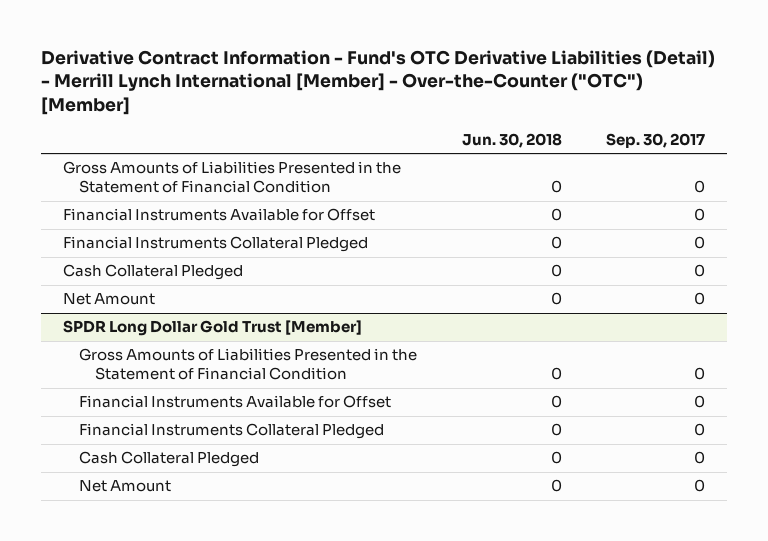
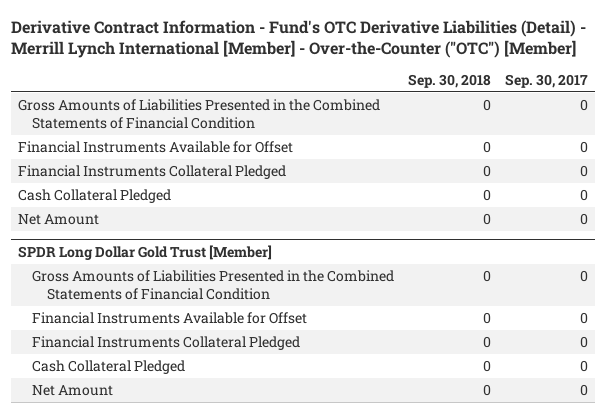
- | Jun. 30, 2018 | Sep. 30, 2017
+ | Sep. 30, 2018 | Sep. 30, 2017
- Gross Amounts of Liabilities Presented in the Statement of Financial Condition | 0 | 0
+ Gross Amounts of Liabilities Presented in the Combined Statements of Financial Condition | 0 | 0
@ SPDR Long Dollar Gold Trust [Member]
- Gross Amounts of Liabilities Presented in the Statement of Financial Condition | 0 | 0
+ Gross Amounts of Liabilities Presented in the Combined Statements of Financial Condition | 0 | 0

